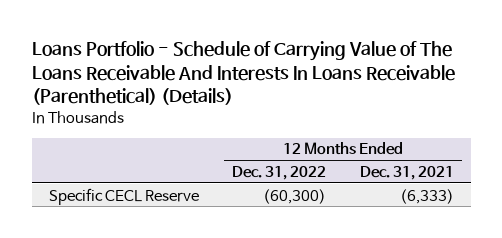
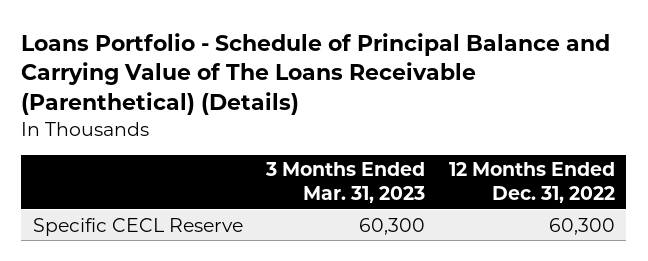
- Loans Portfolio - Schedule of Carrying Value of The Loans Receivable And Interests In Loans Receivable (Parenthetical) (Details)
+ Loans Portfolio - Schedule of Principal Balance and Carrying Value of The Loans Receivable (Parenthetical) (Details)
- | 12 Months Ended Dec. 31, 2022 | 12 Months Ended Dec. 31, 2021
+ | 3 Months Ended Mar. 31, 2023 | 12 Months Ended Dec. 31, 2022
- Specific CECL Reserve | (60,300) | (6,333)
+ Specific CECL Reserve | 60,300 | 60,300

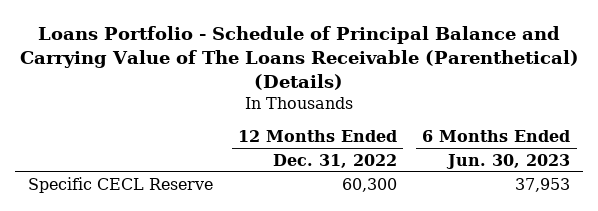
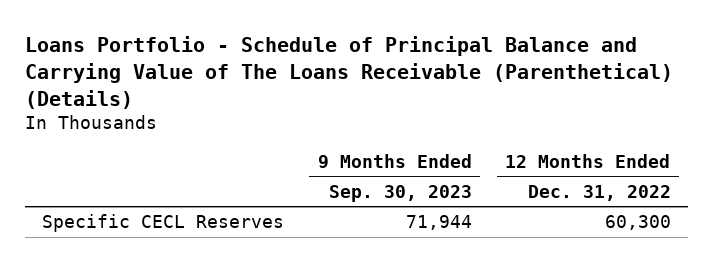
- | 12 Months Ended Dec. 31, 2022 | 6 Months Ended Jun. 30, 2023
+ | 9 Months Ended Sep. 30, 2023 | 12 Months Ended Dec. 31, 2022
- Specific CECL Reserve | 60,300 | 37,953
+ Specific CECL Reserves | 71,944 | 60,300

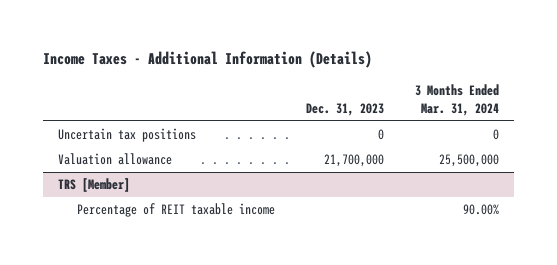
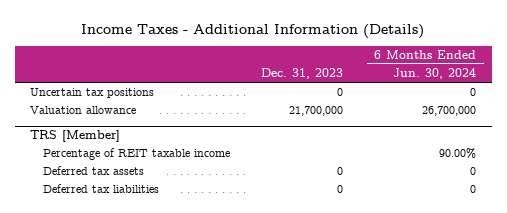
- | Dec. 31, 2023 | 3 Months Ended Mar. 31, 2024
+ | Dec. 31, 2023 | 6 Months Ended Jun. 30, 2024
@ TRS [Member]
+ Deferred tax assets | 0 | 0
+ Deferred tax liabilities | 0 | 0

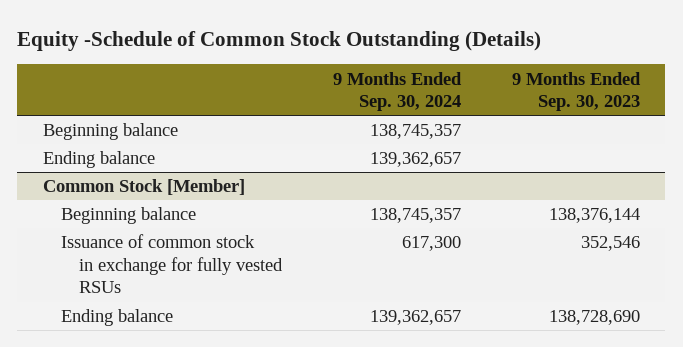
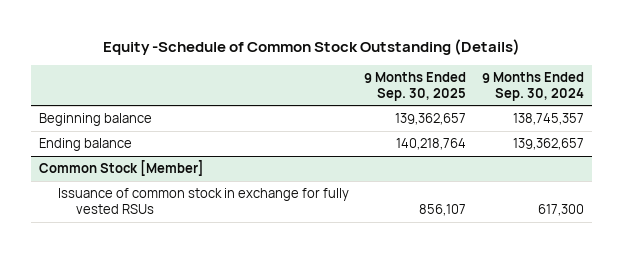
- | 9 Months Ended Sep. 30, 2024 | 9 Months Ended Sep. 30, 2023
+ | 9 Months Ended Sep. 30, 2025 | 9 Months Ended Sep. 30, 2024
@ Common Stock [Member]
- Beginning balance | 138,745,357 | 138,376,144
- Ending balance | 139,362,657 | 138,728,690

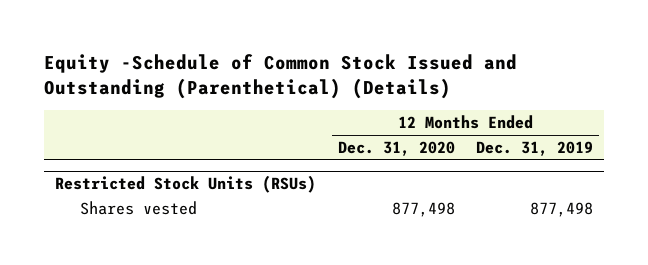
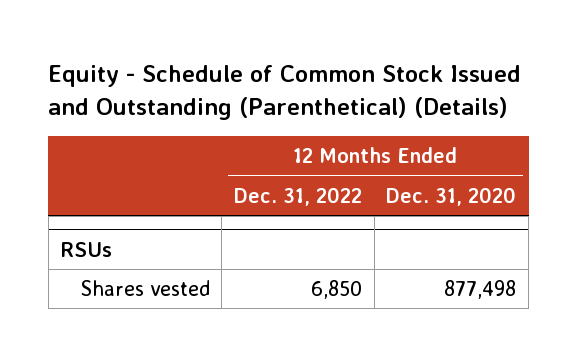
- Equity -Schedule of Common Stock Issued and Outstanding (Parenthetical) (Details)
+ Equity - Schedule of Common Stock Issued and Outstanding (Parenthetical) (Details)
- | 12 Months Ended Dec. 31, 2020 | 12 Months Ended Dec. 31, 2019
+ | 12 Months Ended Dec. 31, 2022 | 12 Months Ended Dec. 31, 2020
- Restricted Stock Units (RSUs)
+ RSUs

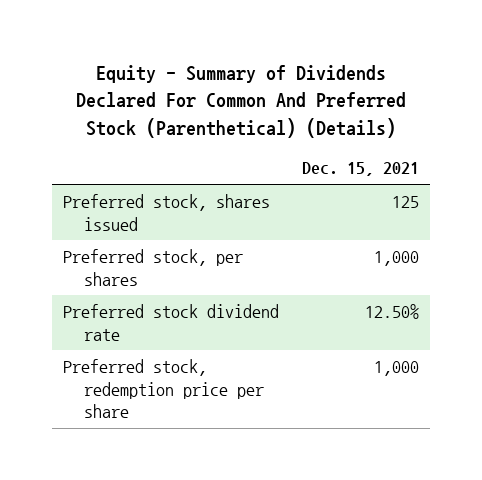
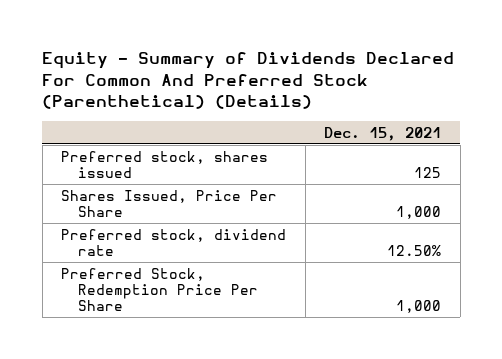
- Preferred stock, per shares | 1,000
- Preferred stock dividend rate | 12.50%
- Preferred stock, redemption price per share | 1,000
+ Shares Issued, Price Per Share | 1,000
+ Preferred stock, dividend rate | 12.50%
+ Preferred Stock, Redemption Price Per Share | 1,000

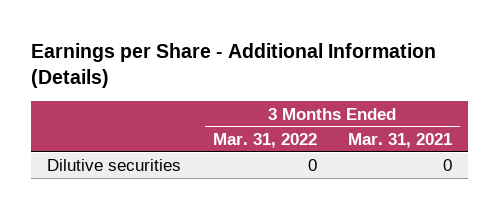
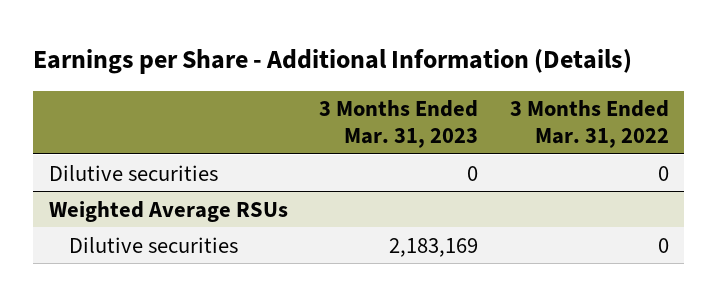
- | 3 Months Ended Mar. 31, 2022 | 3 Months Ended Mar. 31, 2021
+ | 3 Months Ended Mar. 31, 2023 | 3 Months Ended Mar. 31, 2022
+ Weighted Average RSUs
+ Dilutive securities | 2,183,169 | 0

